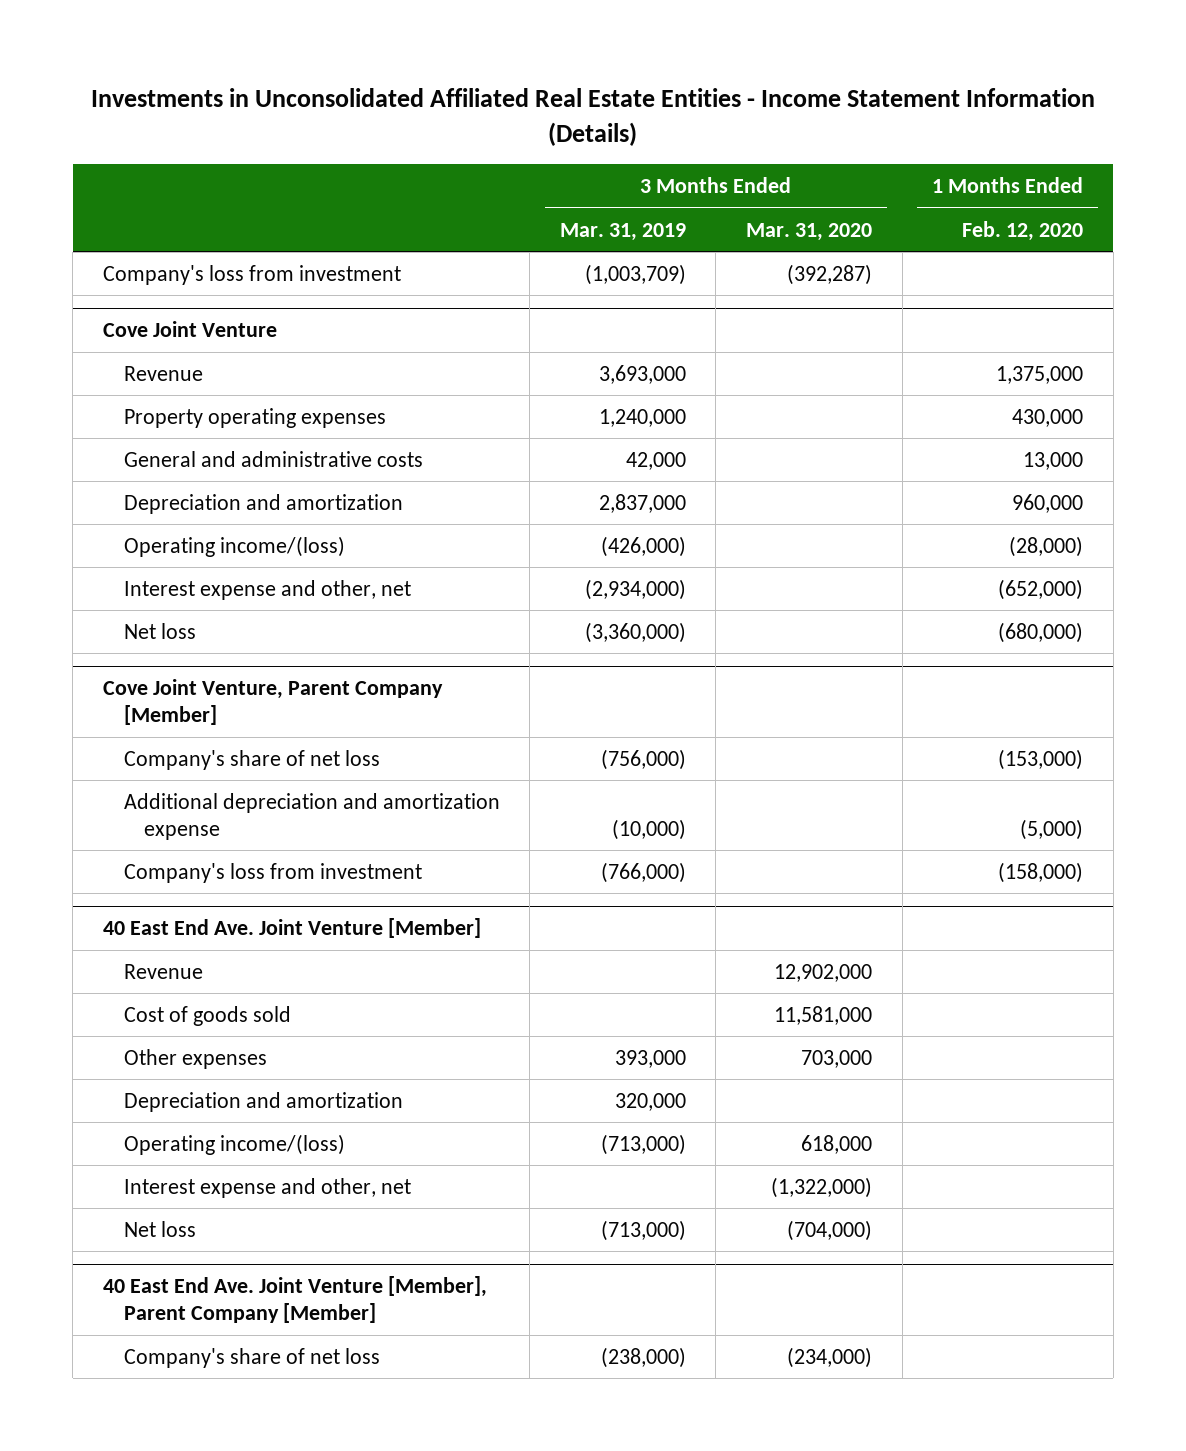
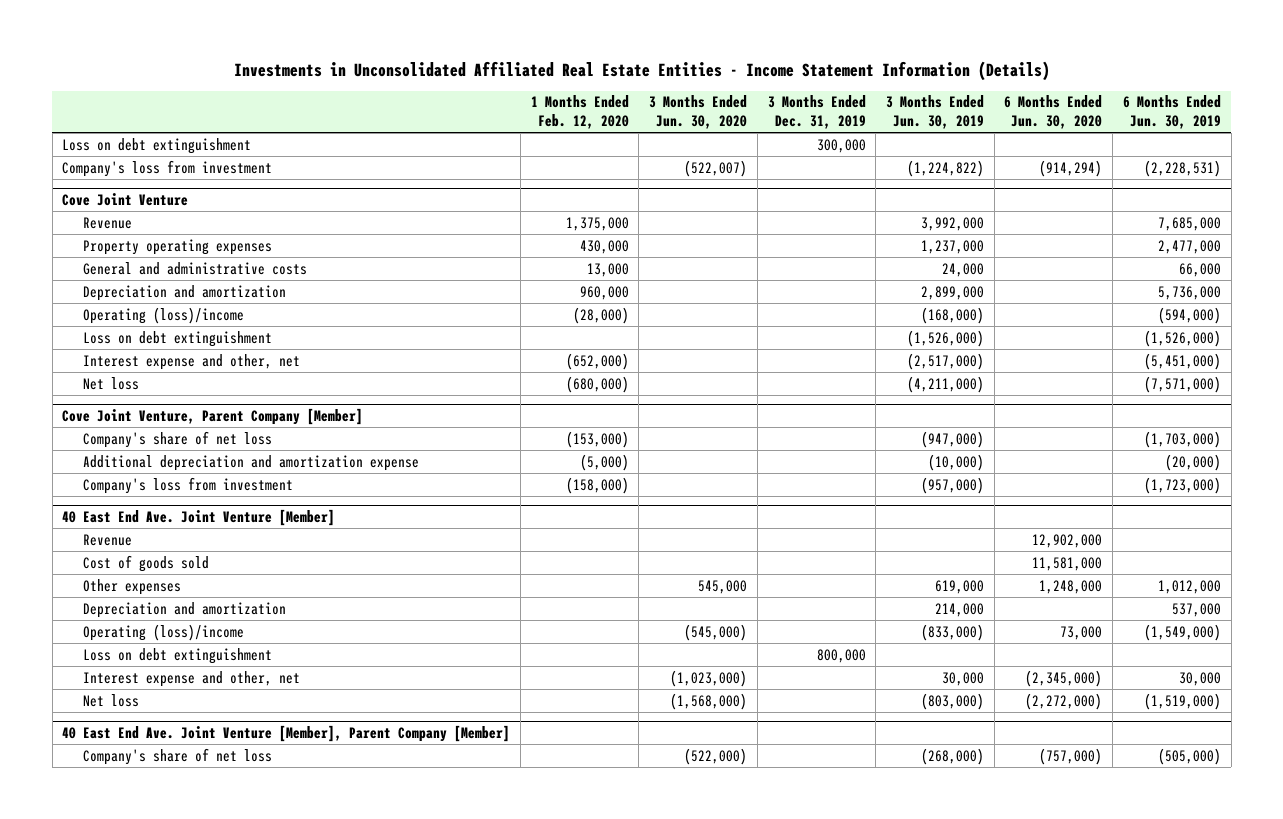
- | 3 Months Ended Mar. 31, 2019 | 3 Months Ended Mar. 31, 2020 | 1 Months Ended Feb. 12, 2020
+ | 1 Months Ended Feb. 12, 2020 | 3 Months Ended Jun. 30, 2020 | 3 Months Ended Dec. 31, 2019 | 3 Months Ended Jun. 30, 2019 | 6 Months Ended Jun. 30, 2020 | 6 Months Ended Jun. 30, 2019
+ Loss on debt extinguishment | | | 300,000 | | |
@ Cove Joint Venture
- Operating income/(loss) | (426,000) | | (28,000)
+ Operating (loss)/income | (28,000) | | | (168,000) | | (594,000)
+ Loss on debt extinguishment | | | | (1,526,000) | | (1,526,000)
@ 40 East End Ave. Joint Venture [Member]
- Operating income/(loss) | (713,000) | 618,000 |
+ Operating (loss)/income | | (545,000) | | (833,000) | 73,000 | (1,549,000)
+ Loss on debt extinguishment | | | 800,000 | | |

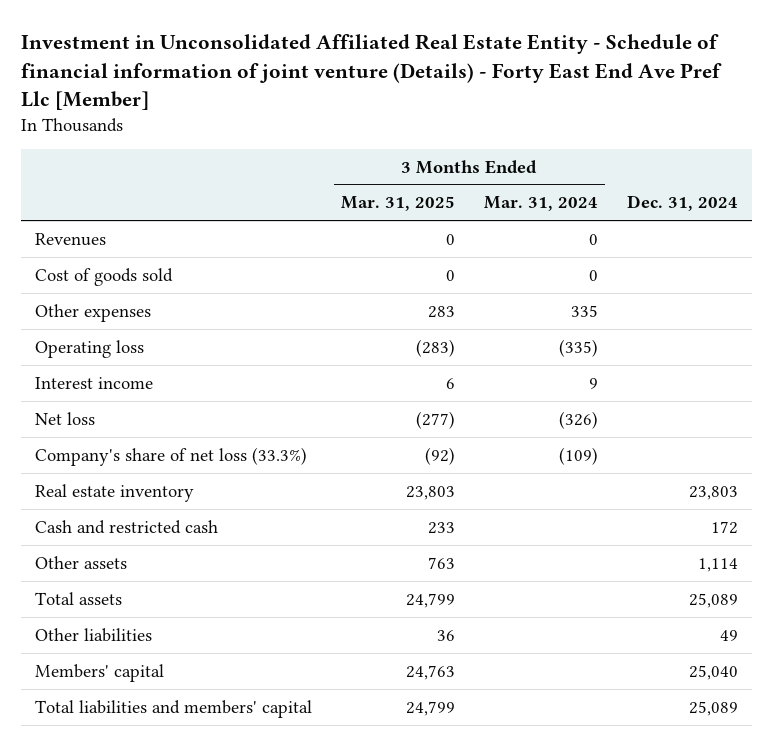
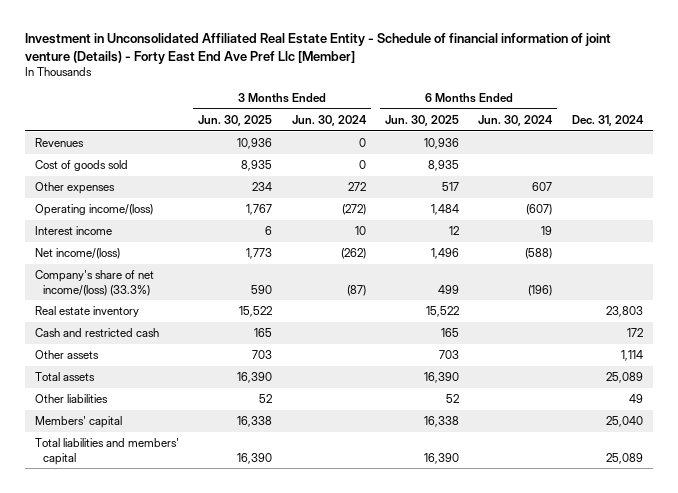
- | 3 Months Ended Mar. 31, 2025 | 3 Months Ended Mar. 31, 2024 | Dec. 31, 2024
+ | 3 Months Ended Jun. 30, 2025 | 3 Months Ended Jun. 30, 2024 | 6 Months Ended Jun. 30, 2025 | 6 Months Ended Jun. 30, 2024 | Dec. 31, 2024
- Operating loss | (283) | (335) |
+ Operating income/(loss) | 1,767 | (272) | 1,484 | (607) |
- Net loss | (277) | (326) |
- Company's share of net loss (33.3%) | (92) | (109) |
+ Net income/(loss) | 1,773 | (262) | 1,496 | (588) |
+ Company's share of net income/(loss) (33.3%) | 590 | (87) | 499 | (196) |

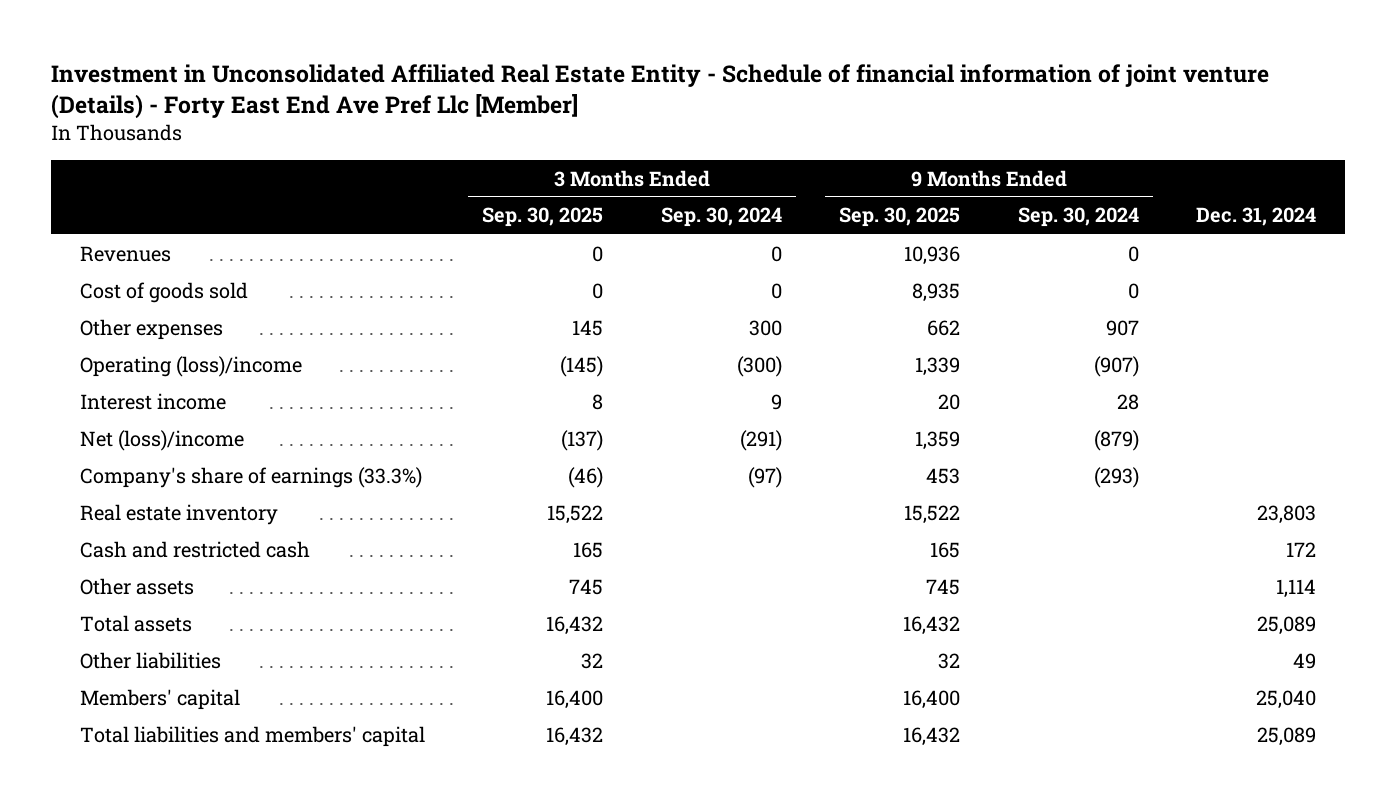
- | 3 Months Ended Jun. 30, 2025 | 3 Months Ended Jun. 30, 2024 | 6 Months Ended Jun. 30, 2025 | 6 Months Ended Jun. 30, 2024 | Dec. 31, 2024
+ | 3 Months Ended Sep. 30, 2025 | 3 Months Ended Sep. 30, 2024 | 9 Months Ended Sep. 30, 2025 | 9 Months Ended Sep. 30, 2024 | Dec. 31, 2024
- Operating income/(loss) | 1,767 | (272) | 1,484 | (607) |
+ Operating (loss)/income | (145) | (300) | 1,339 | (907) |
- Net income/(loss) | 1,773 | (262) | 1,496 | (588) |
- Company's share of net income/(loss) (33.3%) | 590 | (87) | 499 | (196) |
+ Net (loss)/income | (137) | (291) | 1,359 | (879) |
+ Company's share of earnings (33.3%) | (46) | (97) | 453 | (293) |

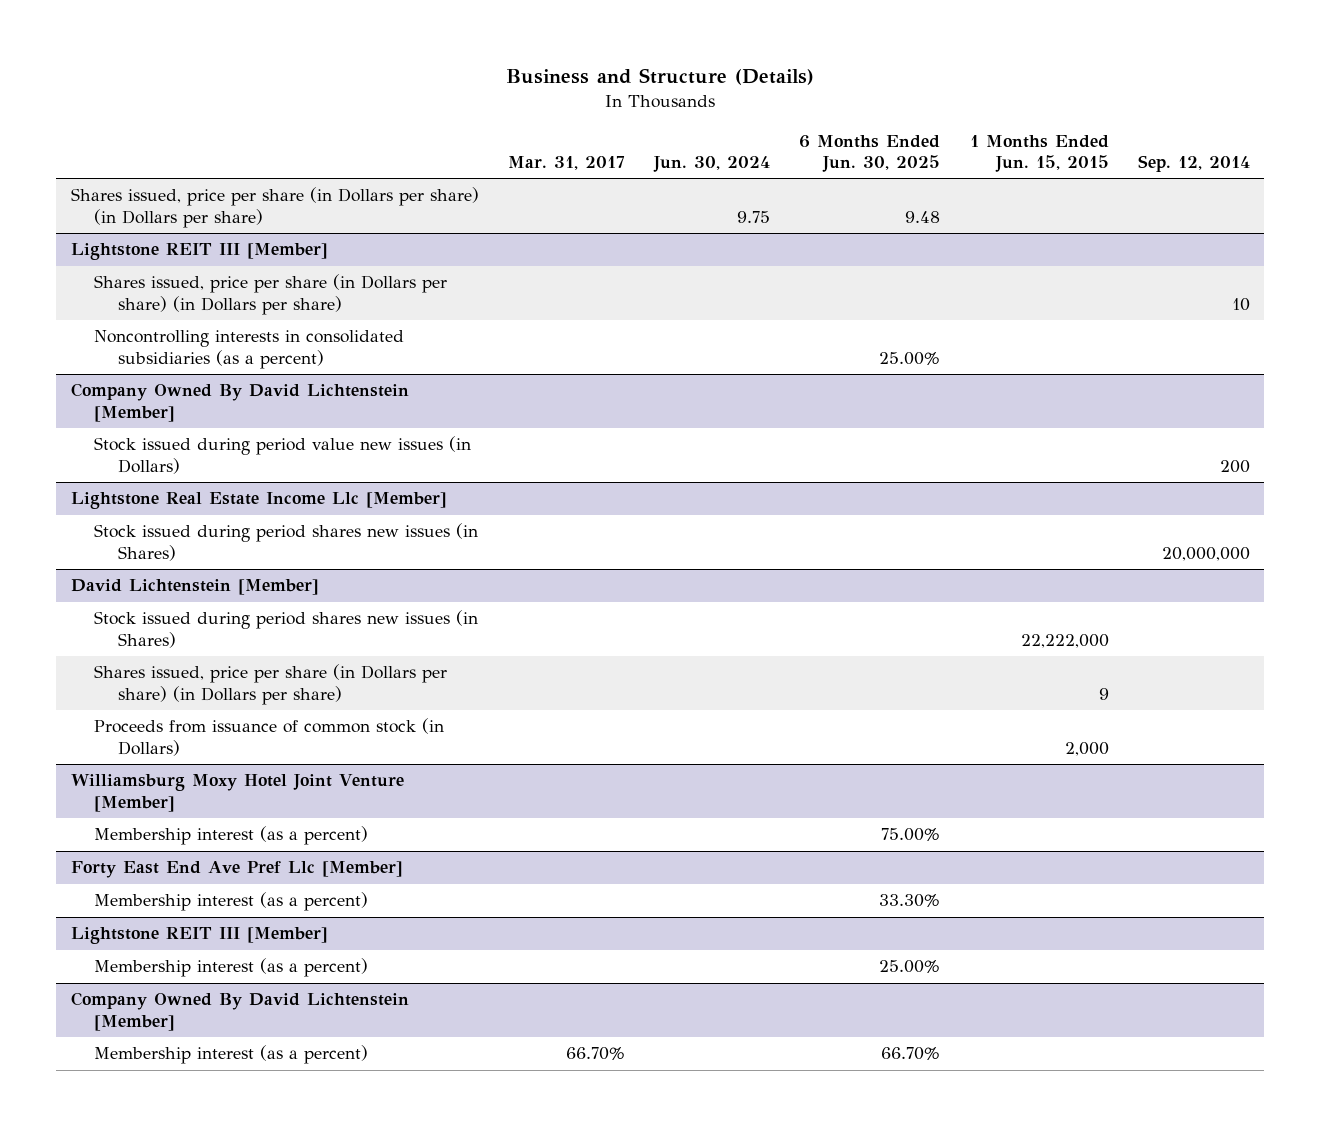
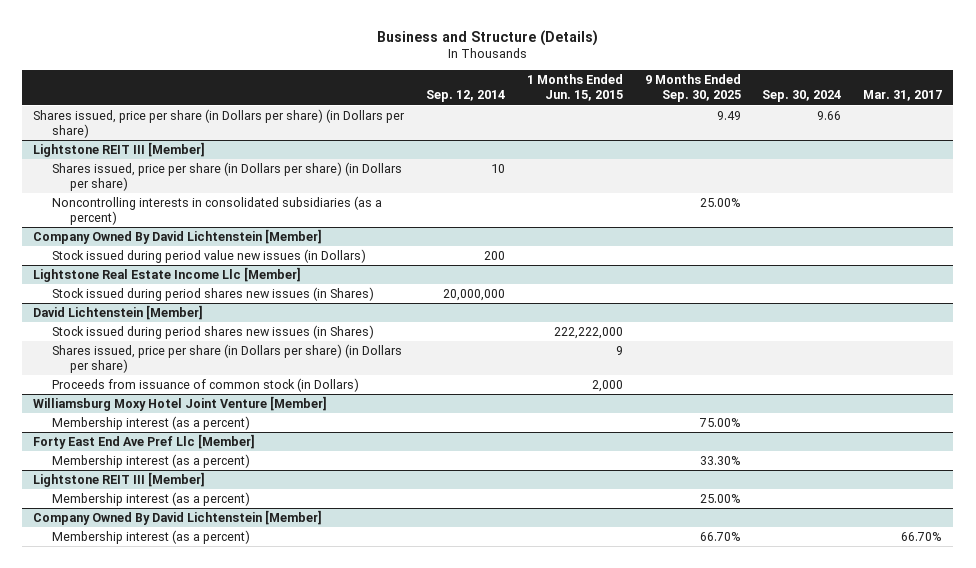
- | Mar. 31, 2017 | Jun. 30, 2024 | 6 Months Ended Jun. 30, 2025 | 1 Months Ended Jun. 15, 2015 | Sep. 12, 2014
+ | Sep. 12, 2014 | 1 Months Ended Jun. 15, 2015 | 9 Months Ended Sep. 30, 2025 | Sep. 30, 2024 | Mar. 31, 2017
@ David Lichtenstein [Member]
- Stock issued during period shares new issues (in Shares) | | | | 22,222,000 |
+ Stock issued during period shares new issues (in Shares) | | 222,222,000 | | |

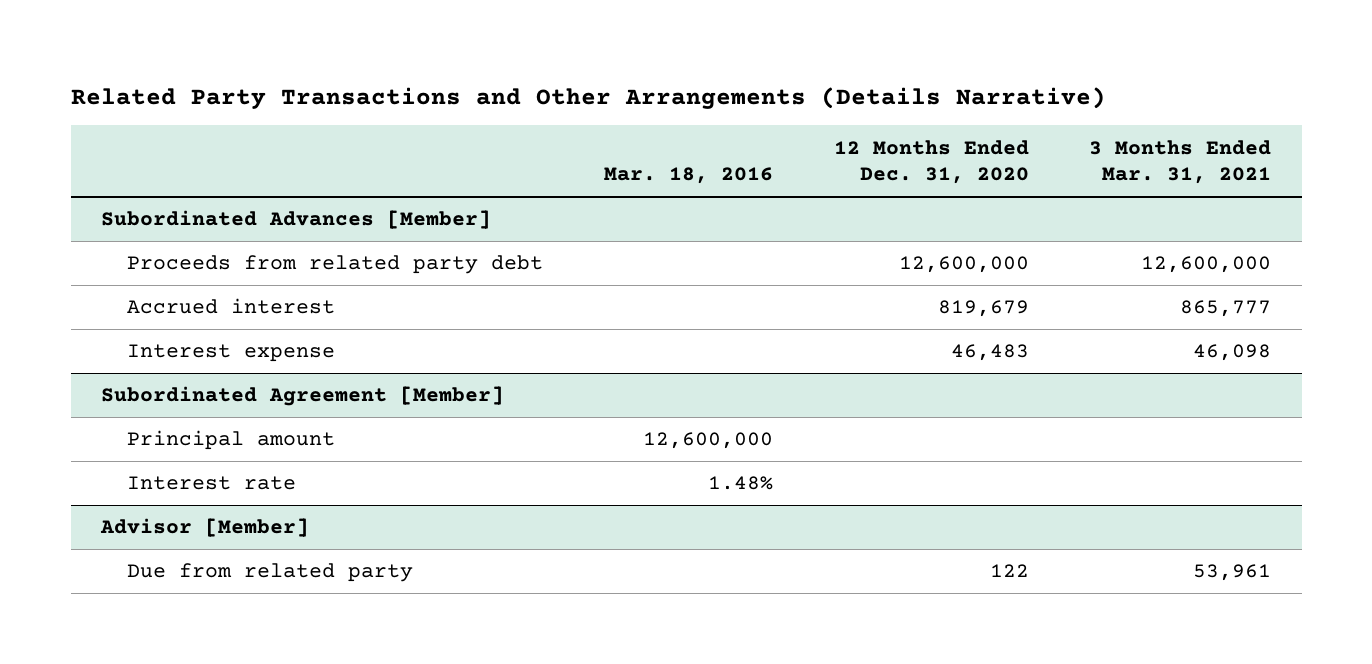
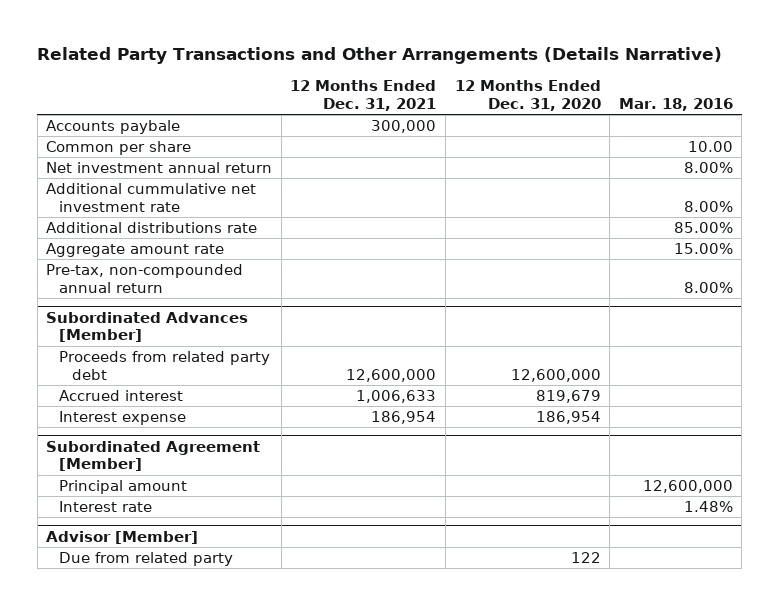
- | Mar. 18, 2016 | 12 Months Ended Dec. 31, 2020 | 3 Months Ended Mar. 31, 2021
+ | 12 Months Ended Dec. 31, 2021 | 12 Months Ended Dec. 31, 2020 | Mar. 18, 2016
+ Accounts paybale | 300,000 | |
+ Common per share | | | 10.00
+ Net investment annual return | | | 8.00%
+ Additional cummulative net investment rate | | | 8.00%
+ Additional distributions rate | | | 85.00%
+ Aggregate amount rate | | | 15.00%
+ Pre-tax, non-compounded annual return | | | 8.00%
@ Subordinated Advances [Member]
- Interest expense | | 46,483 | 46,098
+ Interest expense | 186,954 | 186,954 |

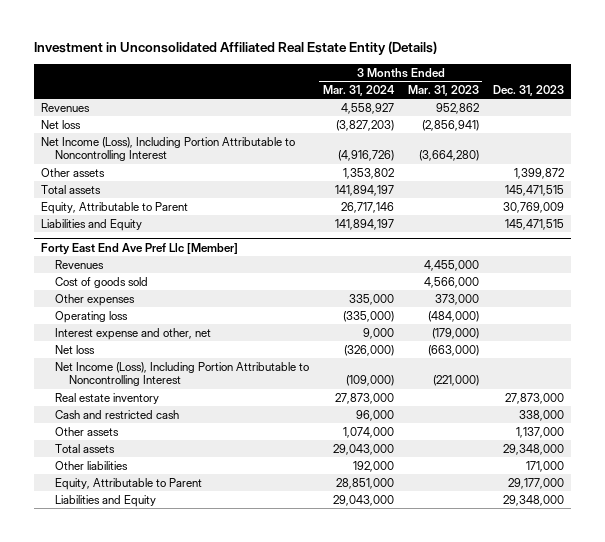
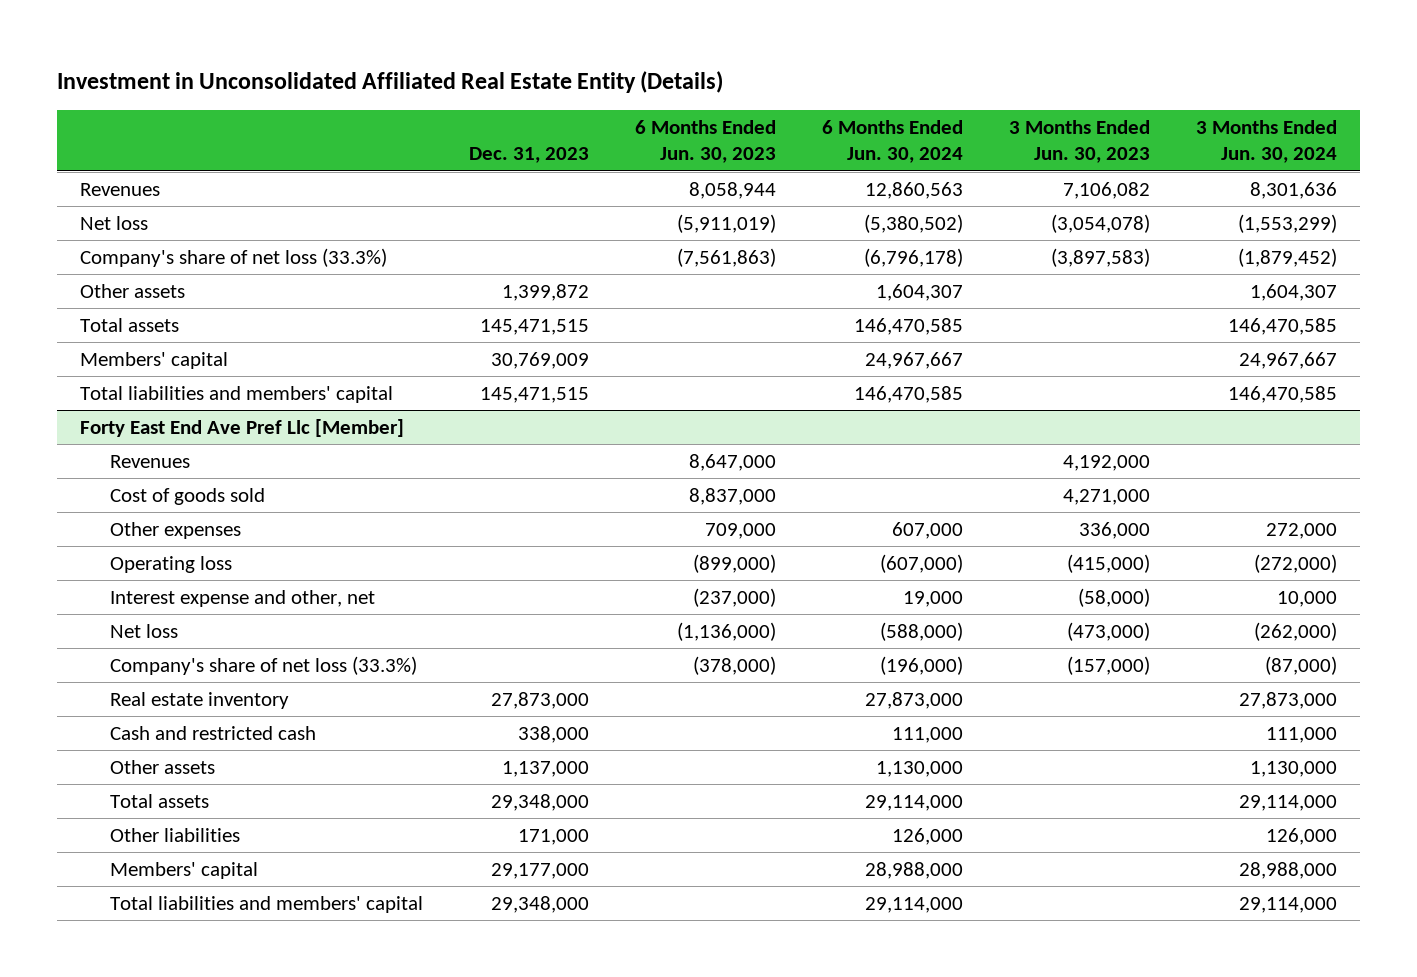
- | 3 Months Ended Mar. 31, 2024 | 3 Months Ended Mar. 31, 2023 | Dec. 31, 2023
+ | Dec. 31, 2023 | 6 Months Ended Jun. 30, 2023 | 6 Months Ended Jun. 30, 2024 | 3 Months Ended Jun. 30, 2023 | 3 Months Ended Jun. 30, 2024
- Net Income (Loss), Including Portion Attributable to Noncontrolling Interest | (4,916,726) | (3,664,280) |
+ Company's share of net loss (33.3%) | | (7,561,863) | (6,796,178) | (3,897,583) | (1,879,452)
- Equity, Attributable to Parent | 26,717,146 | | 30,769,009
- Liabilities and Equity | 141,894,197 | | 145,471,515
+ Members' capital | 30,769,009 | | 24,967,667 | | 24,967,667
+ Total liabilities and members' capital | 145,471,515 | | 146,470,585 | | 146,470,585
@ Forty East End Ave Pref Llc [Member]
- Net Income (Loss), Including Portion Attributable to Noncontrolling Interest | (109,000) | (221,000) |
+ Company's share of net loss (33.3%) | | (378,000) | (196,000) | (157,000) | (87,000)
- Equity, Attributable to Parent | 28,851,000 | | 29,177,000
- Liabilities and Equity | 29,043,000 | | 29,348,000
+ Members' capital | 29,177,000 | | 28,988,000 | | 28,988,000
+ Total liabilities and members' capital | 29,348,000 | | 29,114,000 | | 29,114,000

